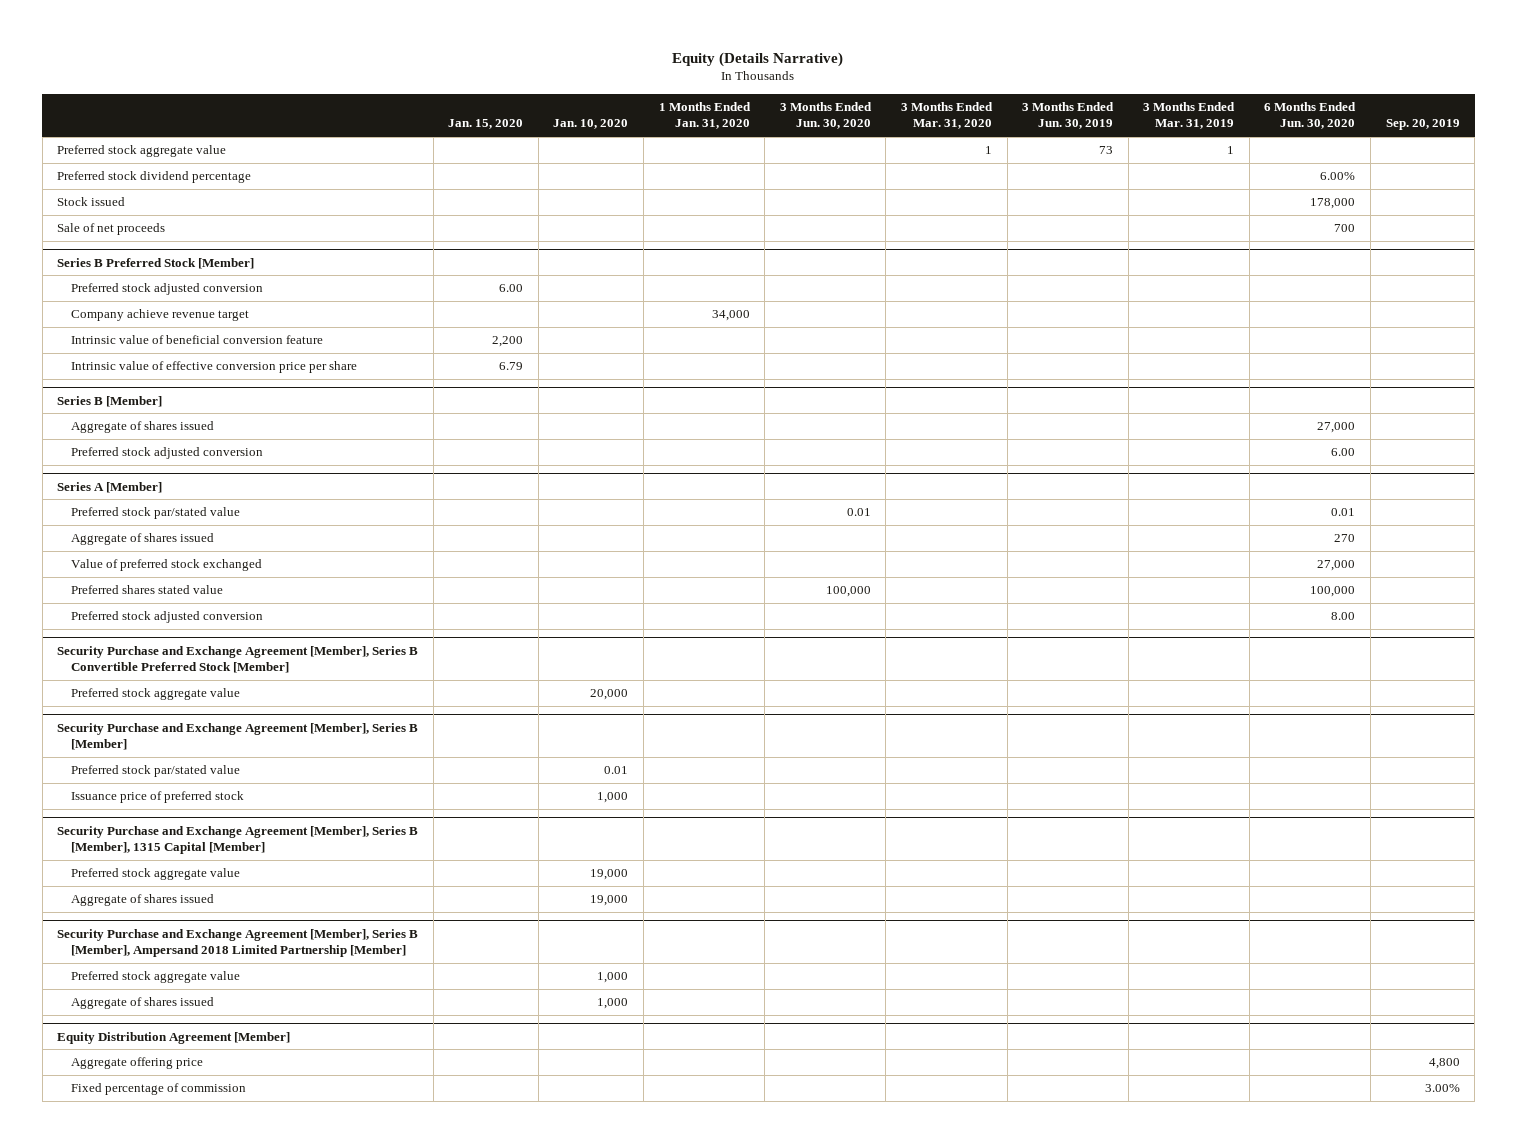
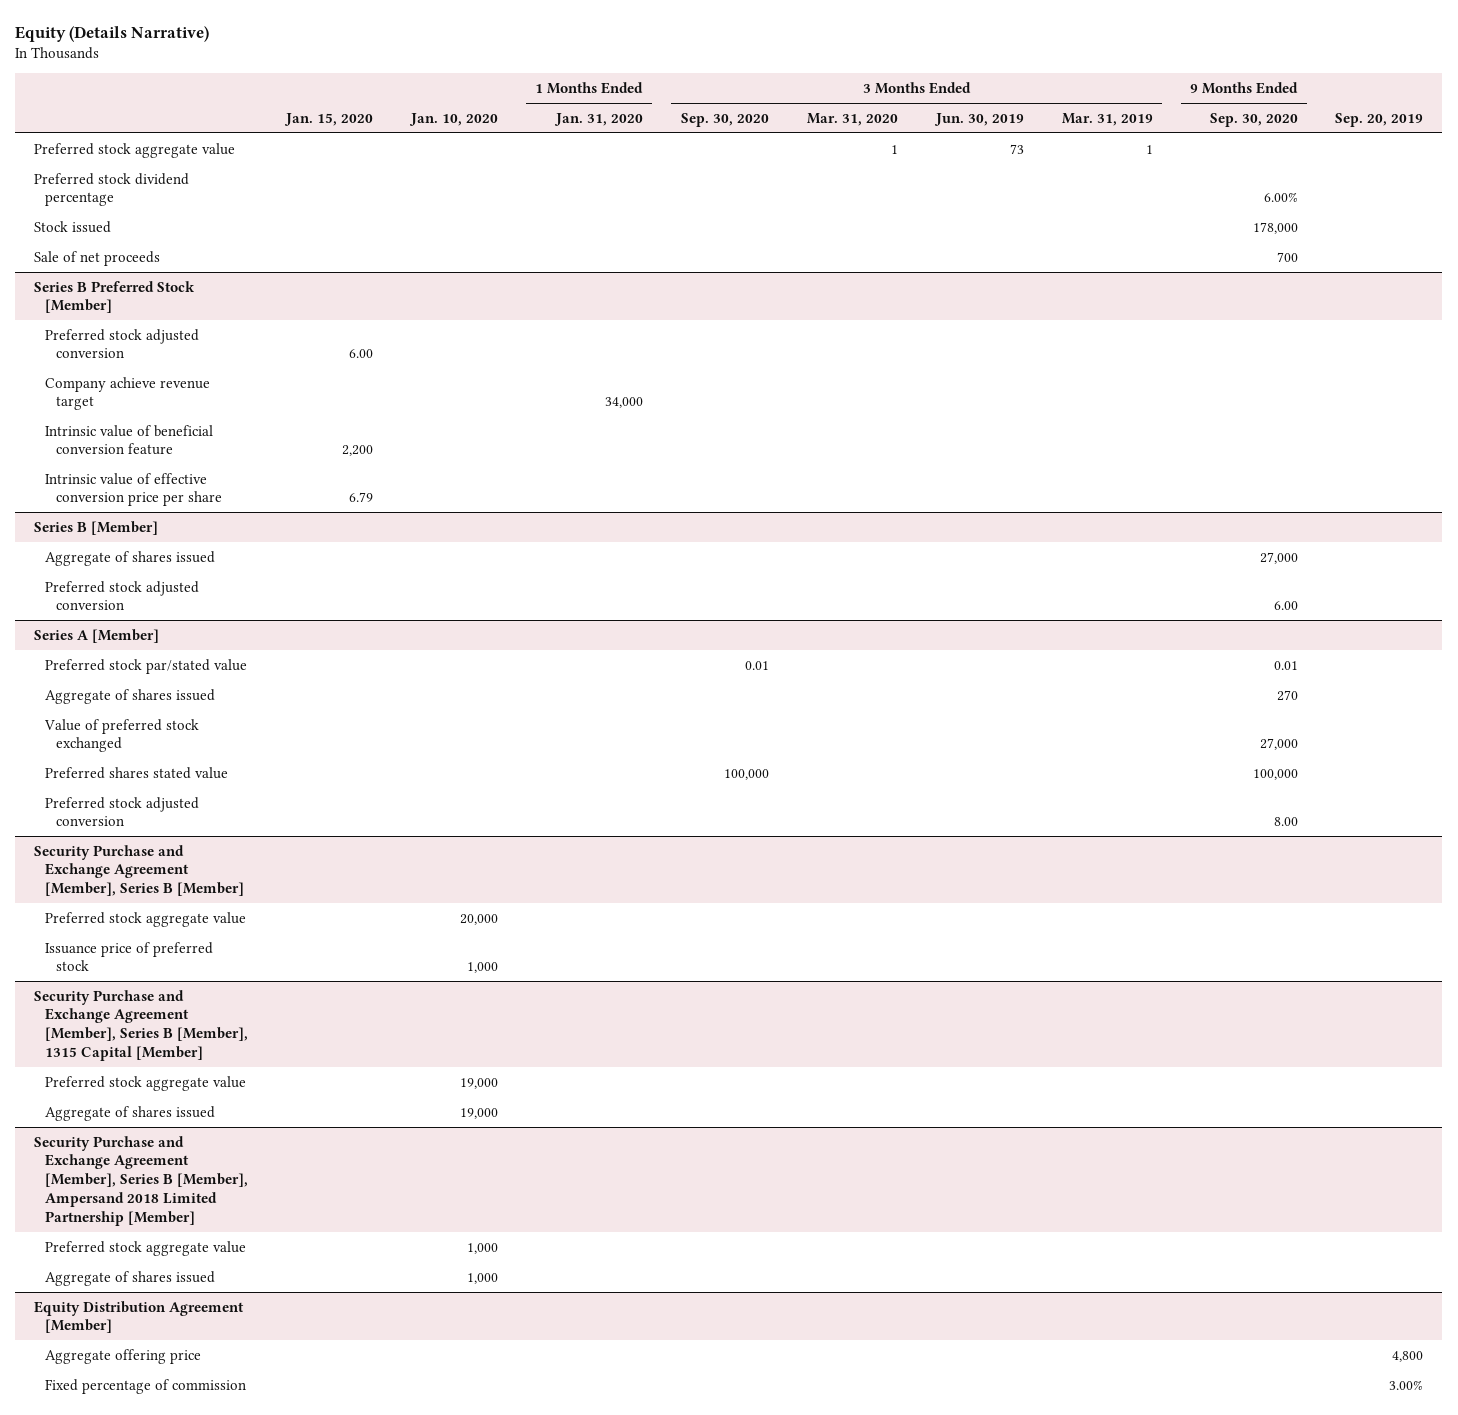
- | Jan. 15, 2020 | Jan. 10, 2020 | 1 Months Ended Jan. 31, 2020 | 3 Months Ended Jun. 30, 2020 | 3 Months Ended Mar. 31, 2020 | 3 Months Ended Jun. 30, 2019 | 3 Months Ended Mar. 31, 2019 | 6 Months Ended Jun. 30, 2020 | Sep. 20, 2019
+ | Jan. 15, 2020 | Jan. 10, 2020 | 1 Months Ended Jan. 31, 2020 | 3 Months Ended Sep. 30, 2020 | 3 Months Ended Mar. 31, 2020 | 3 Months Ended Jun. 30, 2019 | 3 Months Ended Mar. 31, 2019 | 9 Months Ended Sep. 30, 2020 | Sep. 20, 2019
- Security Purchase and Exchange Agreement [Member], Series B Convertible Preferred Stock [Member]
- Preferred stock aggregate value | | 20,000 | | | | | | |
@ Security Purchase and Exchange Agreement [Member], Series B [Member]
- Preferred stock par/stated value | | 0.01 | | | | | | |
+ Preferred stock aggregate value | | 20,000 | | | | | | |

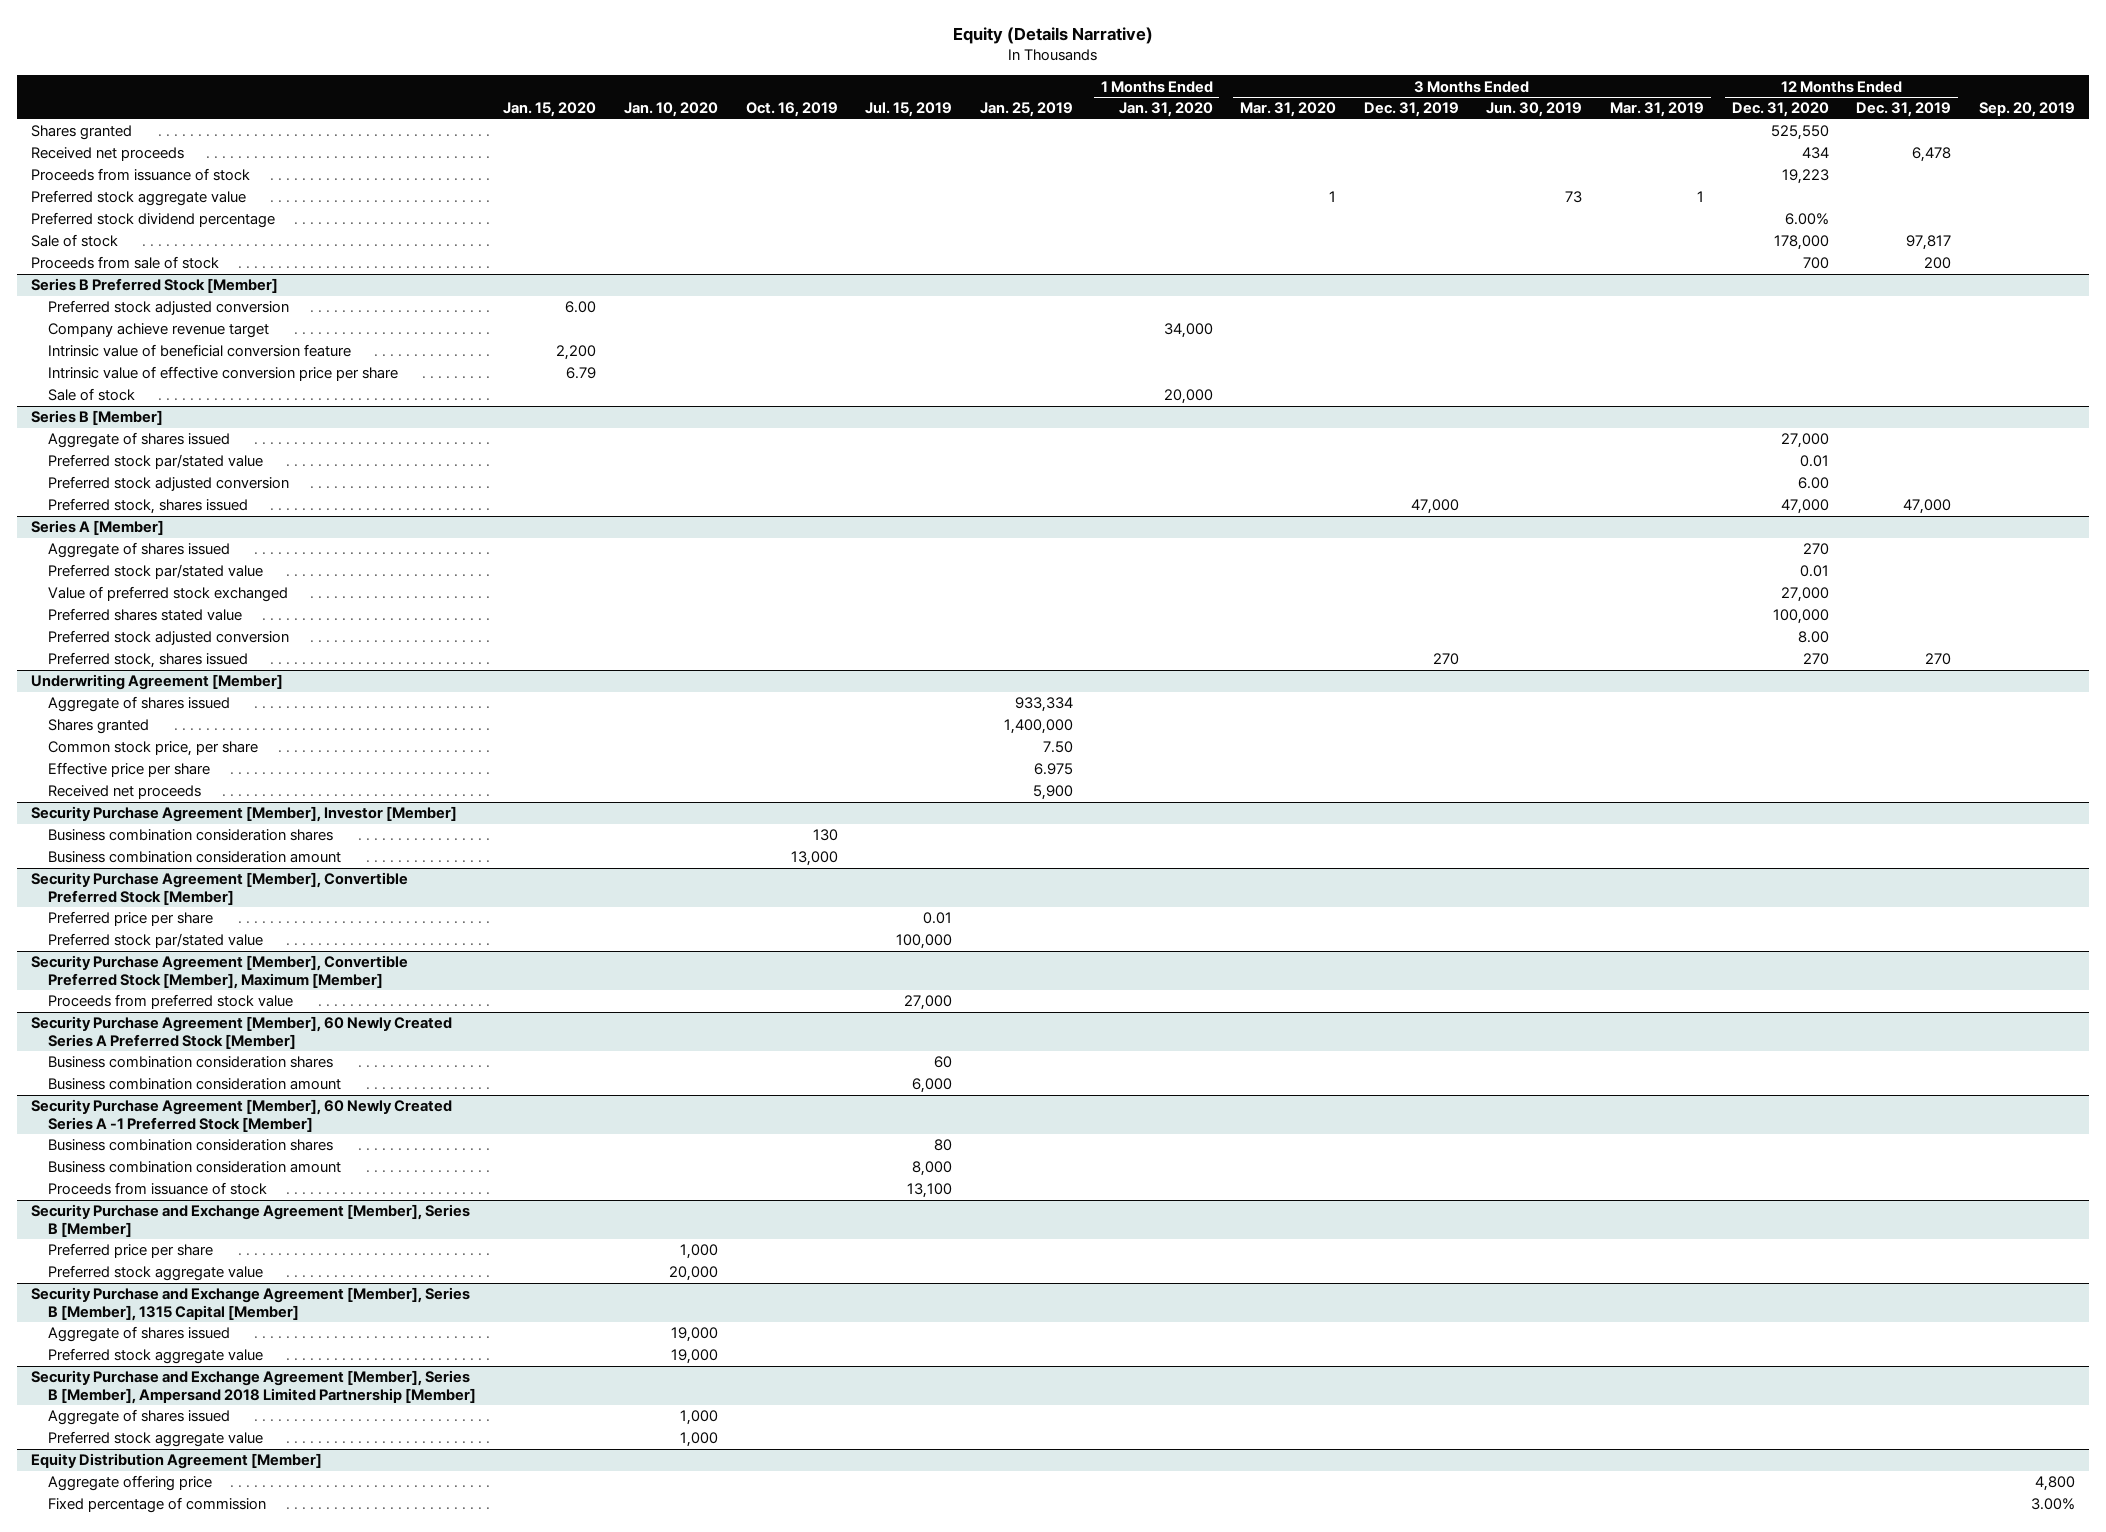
- | Jan. 15, 2020 | Jan. 10, 2020 | 1 Months Ended Jan. 31, 2020 | 3 Months Ended Sep. 30, 2020 | 3 Months Ended Mar. 31, 2020 | 3 Months Ended Jun. 30, 2019 | 3 Months Ended Mar. 31, 2019 | 9 Months Ended Sep. 30, 2020 | Sep. 20, 2019
+ | Jan. 15, 2020 | Jan. 10, 2020 | Oct. 16, 2019 | Jul. 15, 2019 | Jan. 25, 2019 | 1 Months Ended Jan. 31, 2020 | 3 Months Ended Mar. 31, 2020 | 3 Months Ended Dec. 31, 2019 | 3 Months Ended Jun. 30, 2019 | 3 Months Ended Mar. 31, 2019 | 12 Months Ended Dec. 31, 2020 | 12 Months Ended Dec. 31, 2019 | Sep. 20, 2019
+ Shares granted | | | | | | | | | | | 525,550 | |
+ Received net proceeds | | | | | | | | | | | 434 | 6,478 |
+ Proceeds from issuance of stock | | | | | | | | | | | 19,223 | |
- Stock issued | | | | | | | | 178,000 |
- Sale of net proceeds | | | | | | | | 700 |
+ Sale of stock | | | | | | | | | | | 178,000 | 97,817 |
+ Proceeds from sale of stock | | | | | | | | | | | 700 | 200 |
@ Series B Preferred Stock [Member]
+ Sale of stock | | | | | | 20,000 | | | | | | |
@ Series B [Member]
+ Preferred stock par/stated value | | | | | | | | | | | 0.01 | |
+ Preferred stock, shares issued | | | | | | | | 47,000 | | | 47,000 | 47,000 |
@ Series A [Member]
moved down: Preferred stock par/stated value | | | | | | | | | | | 0.01 | |
+ Preferred stock, shares issued | | | | | | | | 270 | | | 270 | 270 |
+ Underwriting Agreement [Member]
+ Aggregate of shares issued | | | | | 933,334 | | | | | | | |
+ Shares granted | | | | | 1,400,000 | | | | | | | |
+ Common stock price, per share | | | | | 7.50 | | | | | | | |
+ Effective price per share | | | | | 6.975 | | | | | | | |
+ Received net proceeds | | | | | 5,900 | | | | | | | |
+ Security Purchase Agreement [Member], Investor [Member]
+ Business combination consideration shares | | | 130 | | | | | | | | | |
+ Business combination consideration amount | | | 13,000 | | | | | | | | | |
+ Security Purchase Agreement [Member], Convertible Preferred Stock [Member]
+ Preferred price per share | | | | 0.01 | | | | | | | | |
+ Preferred stock par/stated value | | | | 100,000 | | | | | | | | |
+ Security Purchase Agreement [Member], Convertible Preferred Stock [Member], Maximum [Member]
+ Proceeds from preferred stock value | | | | 27,000 | | | | | | | | |
+ Security Purchase Agreement [Member], 60 Newly Created Series A Preferred Stock [Member]
+ Business combination consideration shares | | | | 60 | | | | | | | | |
+ Business combination consideration amount | | | | 6,000 | | | | | | | | |
+ Security Purchase Agreement [Member], 60 Newly Created Series A -1 Preferred Stock [Member]
+ Business combination consideration shares | | | | 80 | | | | | | | | |
+ Business combination consideration amount | | | | 8,000 | | | | | | | | |
+ Proceeds from issuance of stock | | | | 13,100 | | | | | | | | |
@ Security Purchase and Exchange Agreement [Member], Series B [Member]
+ Preferred price per share | | 1,000 | | | | | | | | | | |
- Issuance price of preferred stock | | 1,000 | | | | | | |
@ Security Purchase and Exchange Agreement [Member], Series B [Member], 1315 Capital [Member]
moved down: Preferred stock aggregate value | | 19,000 | | | | | | | | | | |
@ Security Purchase and Exchange Agreement [Member], Series B [Member], Ampersand 2018 Limited Partnership [Member]
moved down: Preferred stock aggregate value | | 1,000 | | | | | | | | | | |

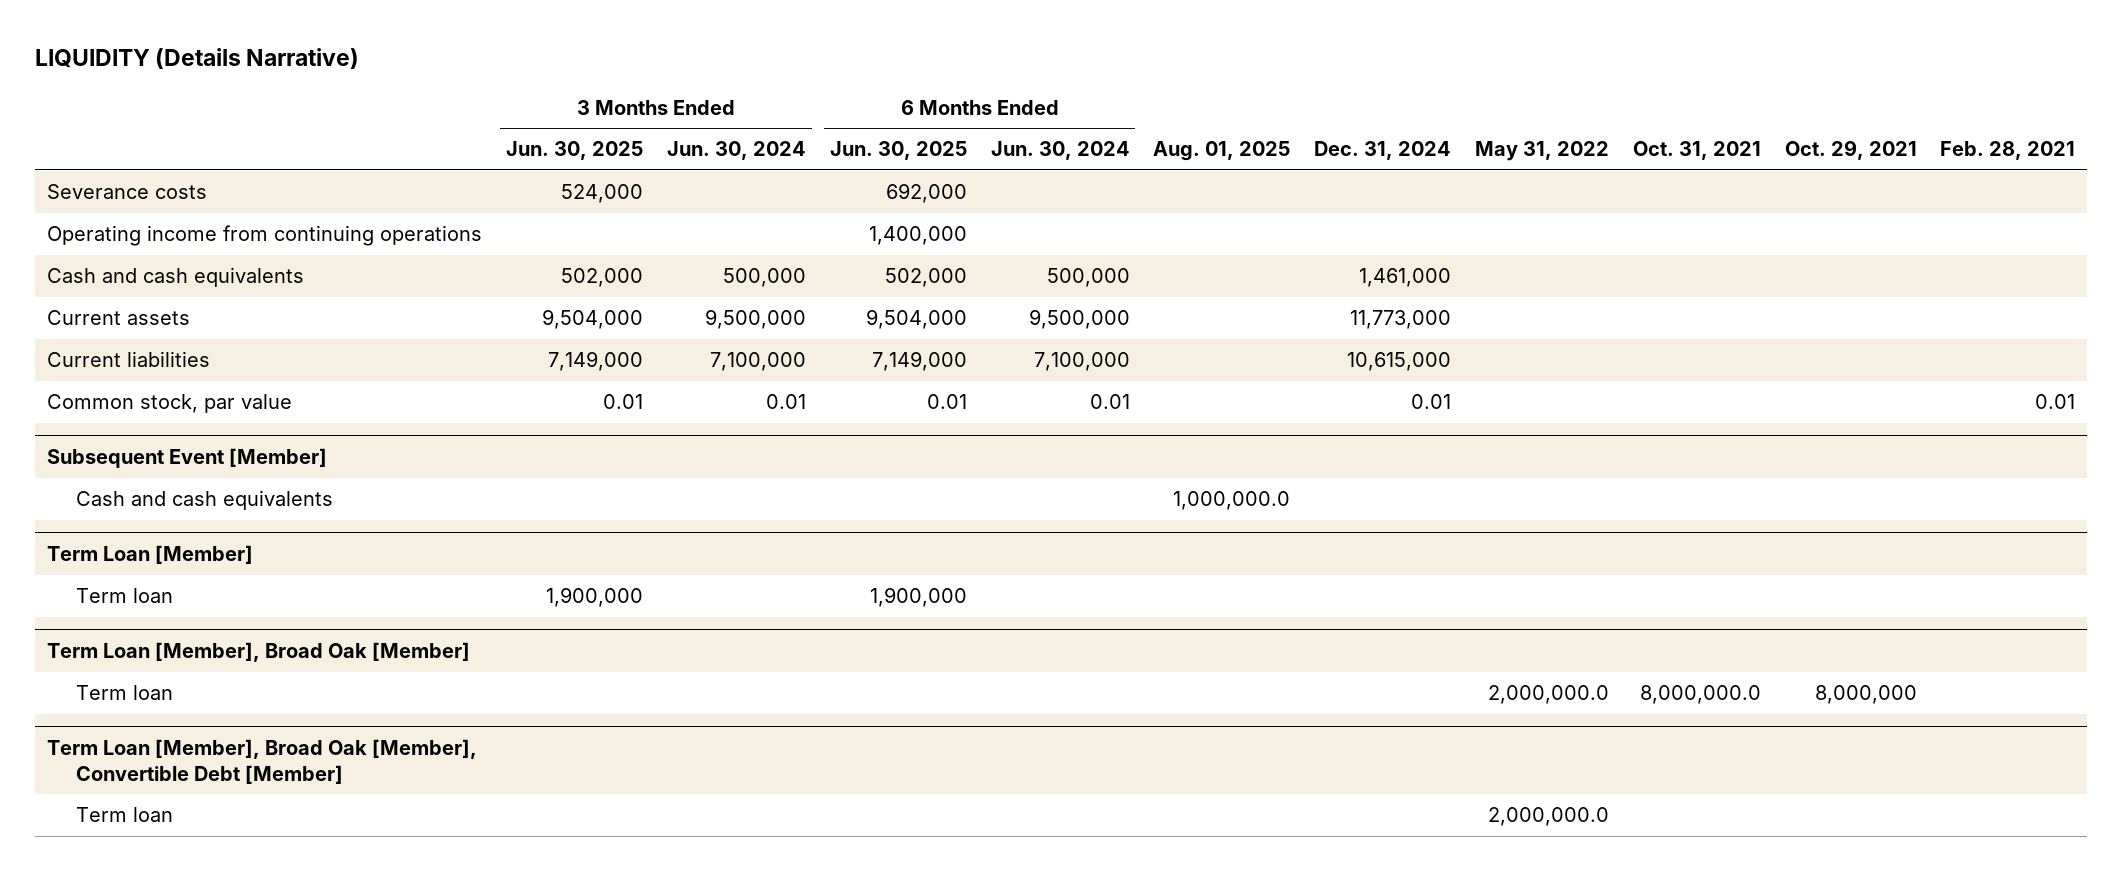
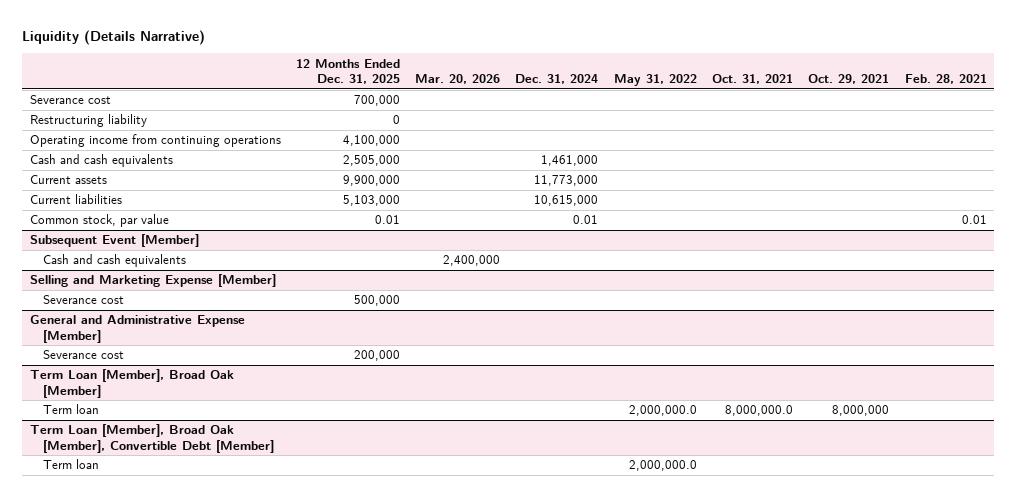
- LIQUIDITY (Details Narrative)
+ Liquidity (Details Narrative)
- | 3 Months Ended Jun. 30, 2025 | 3 Months Ended Jun. 30, 2024 | 6 Months Ended Jun. 30, 2025 | 6 Months Ended Jun. 30, 2024 | Aug. 01, 2025 | Dec. 31, 2024 | May 31, 2022 | Oct. 31, 2021 | Oct. 29, 2021 | Feb. 28, 2021
+ | 12 Months Ended Dec. 31, 2025 | Mar. 20, 2026 | Dec. 31, 2024 | May 31, 2022 | Oct. 31, 2021 | Oct. 29, 2021 | Feb. 28, 2021
- Severance costs | 524,000 | | 692,000 | | | | | | |
+ Severance cost | 700,000 | | | | | |
+ Restructuring liability | 0 | | | | | |
- Term Loan [Member]
- Term loan | 1,900,000 | | 1,900,000 | | | | | | |
+ Selling and Marketing Expense [Member]
+ Severance cost | 500,000 | | | | | |
+ General and Administrative Expense [Member]
+ Severance cost | 200,000 | | | | | |

